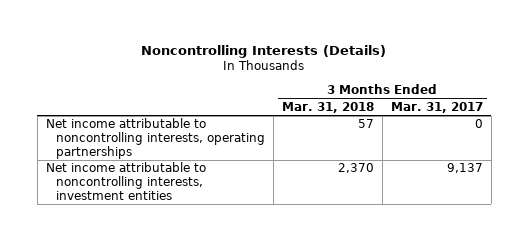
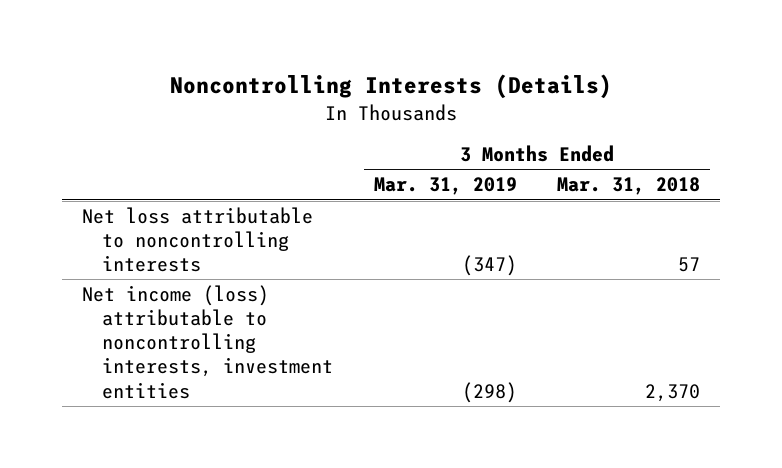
- | 3 Months Ended Mar. 31, 2018 | 3 Months Ended Mar. 31, 2017
+ | 3 Months Ended Mar. 31, 2019 | 3 Months Ended Mar. 31, 2018
- Net income attributable to noncontrolling interests, operating partnerships | 57 | 0
- Net income attributable to noncontrolling interests, investment entities | 2,370 | 9,137
+ Net loss attributable to noncontrolling interests | (347) | 57
+ Net income (loss) attributable to noncontrolling interests, investment entities | (298) | 2,370

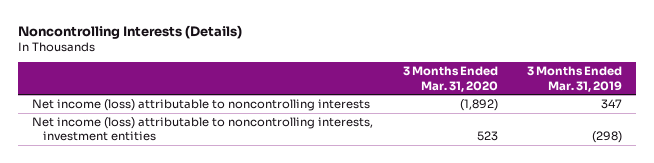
- | 3 Months Ended Mar. 31, 2019 | 3 Months Ended Mar. 31, 2018
+ | 3 Months Ended Mar. 31, 2020 | 3 Months Ended Mar. 31, 2019
- Net loss attributable to noncontrolling interests | (347) | 57
+ Net income (loss) attributable to noncontrolling interests | (1,892) | 347

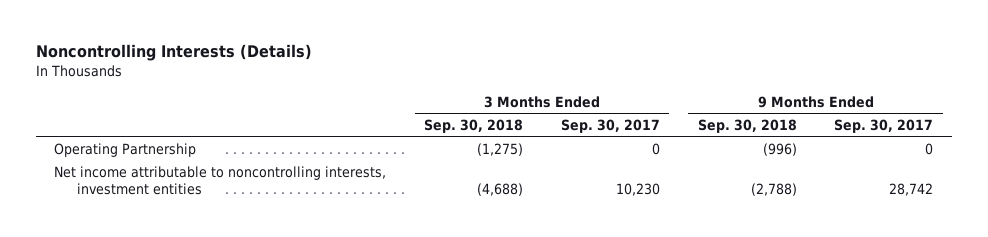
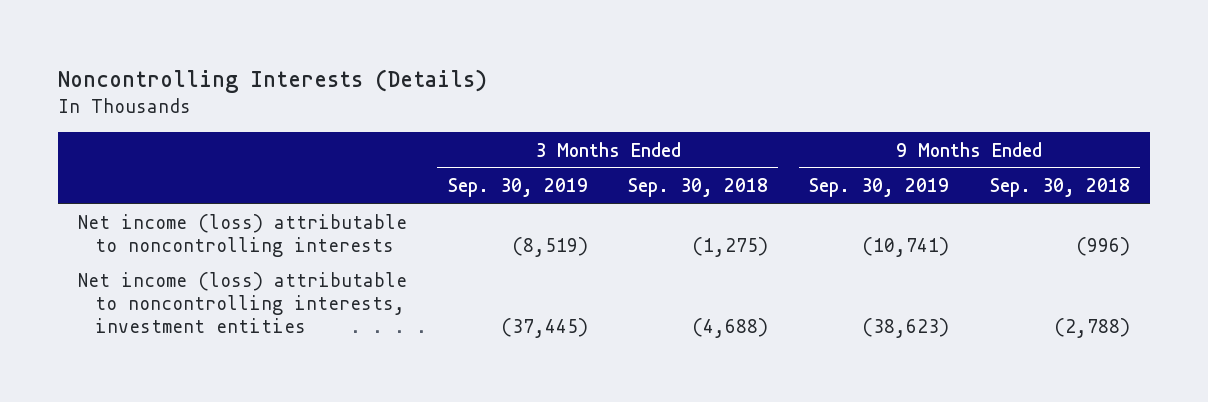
- | 3 Months Ended Sep. 30, 2018 | 3 Months Ended Sep. 30, 2017 | 9 Months Ended Sep. 30, 2018 | 9 Months Ended Sep. 30, 2017
+ | 3 Months Ended Sep. 30, 2019 | 3 Months Ended Sep. 30, 2018 | 9 Months Ended Sep. 30, 2019 | 9 Months Ended Sep. 30, 2018
- Operating Partnership | (1,275) | 0 | (996) | 0
- Net income attributable to noncontrolling interests, investment entities | (4,688) | 10,230 | (2,788) | 28,742
+ Net income (loss) attributable to noncontrolling interests | (8,519) | (1,275) | (10,741) | (996)
+ Net income (loss) attributable to noncontrolling interests, investment entities | (37,445) | (4,688) | (38,623) | (2,788)

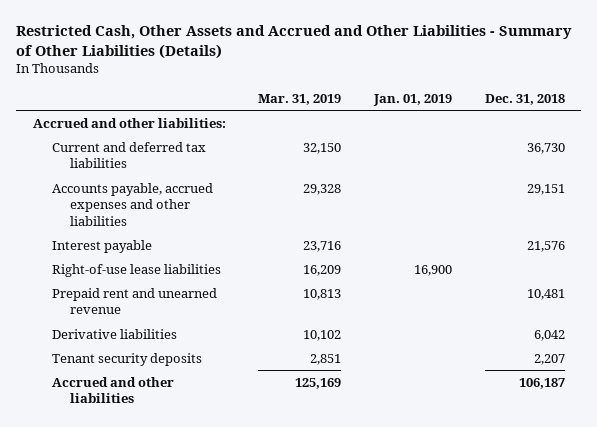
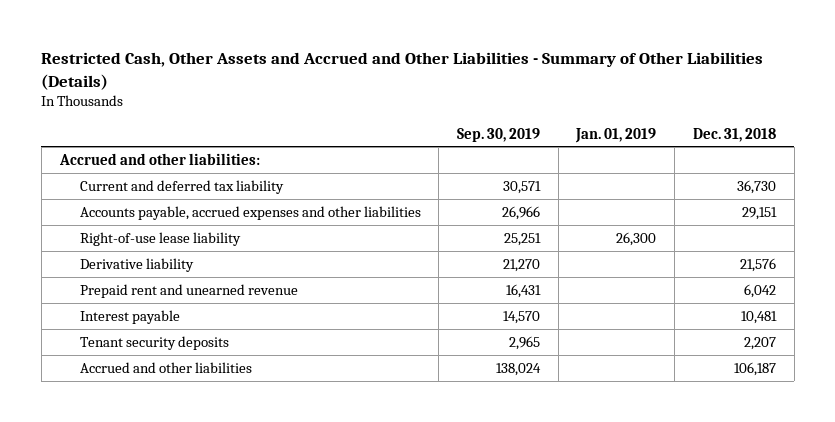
- | Mar. 31, 2019 | Jan. 01, 2019 | Dec. 31, 2018
+ | Sep. 30, 2019 | Jan. 01, 2019 | Dec. 31, 2018
- Current and deferred tax liabilities | 32,150 | | 36,730
+ Current and deferred tax liability | 30,571 | | 36,730
- Interest payable | 23,716 | | 21,576
- Right-of-use lease liabilities | 16,209 | 16,900 |
- Prepaid rent and unearned revenue | 10,813 | | 10,481
- Derivative liabilities | 10,102 | | 6,042
+ Right-of-use lease liability | 25,251 | 26,300 |
+ Derivative liability | 21,270 | | 21,576
+ Prepaid rent and unearned revenue | 16,431 | | 6,042
+ Interest payable | 14,570 | | 10,481

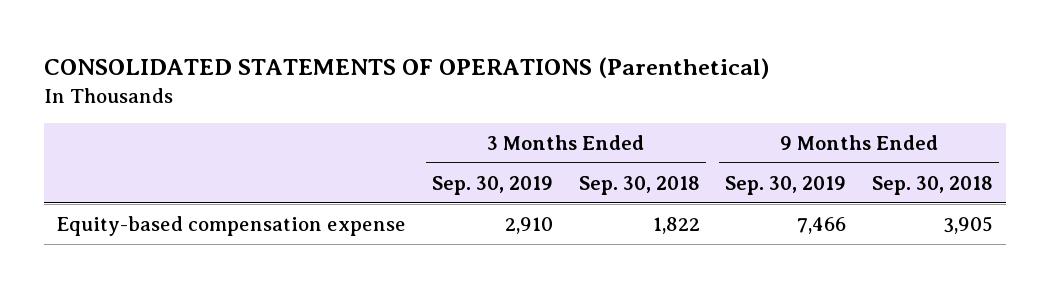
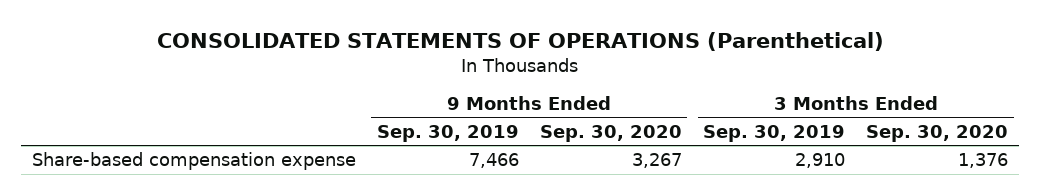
- | 3 Months Ended Sep. 30, 2019 | 3 Months Ended Sep. 30, 2018 | 9 Months Ended Sep. 30, 2019 | 9 Months Ended Sep. 30, 2018
+ | 9 Months Ended Sep. 30, 2019 | 9 Months Ended Sep. 30, 2020 | 3 Months Ended Sep. 30, 2019 | 3 Months Ended Sep. 30, 2020
- Equity-based compensation expense | 2,910 | 1,822 | 7,466 | 3,905
+ Share-based compensation expense | 7,466 | 3,267 | 2,910 | 1,376

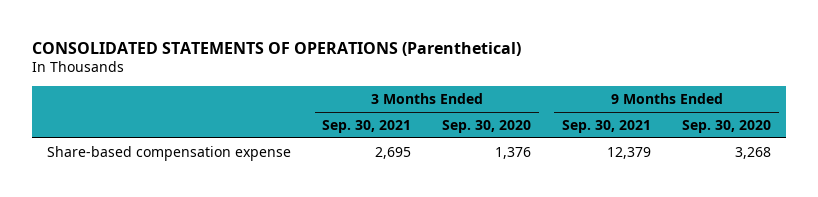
- | 9 Months Ended Sep. 30, 2019 | 9 Months Ended Sep. 30, 2020 | 3 Months Ended Sep. 30, 2019 | 3 Months Ended Sep. 30, 2020
+ | 3 Months Ended Sep. 30, 2021 | 3 Months Ended Sep. 30, 2020 | 9 Months Ended Sep. 30, 2021 | 9 Months Ended Sep. 30, 2020
- Share-based compensation expense | 7,466 | 3,267 | 2,910 | 1,376
+ Share-based compensation expense | 2,695 | 1,376 | 12,379 | 3,268

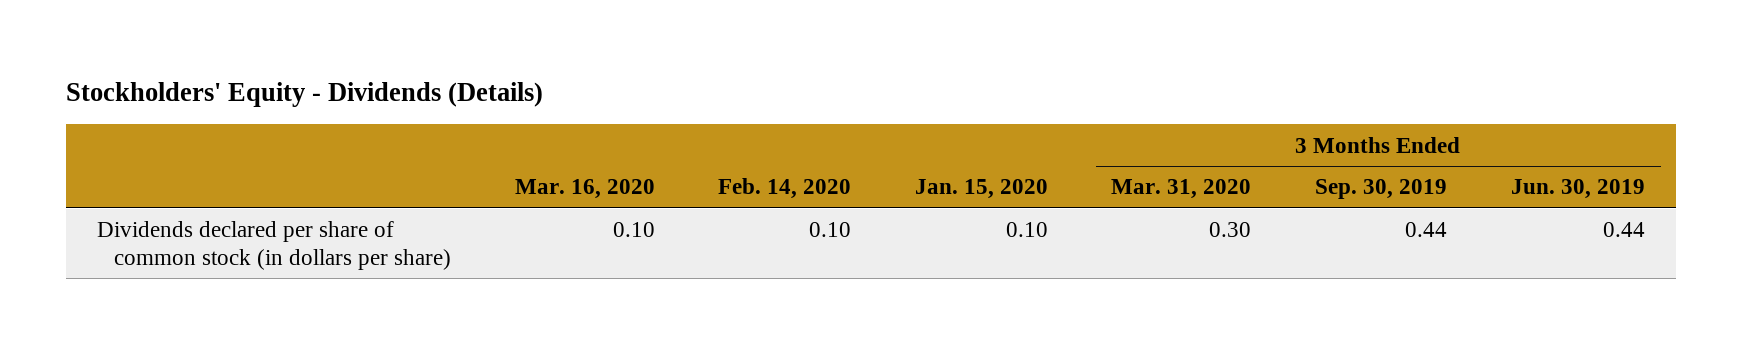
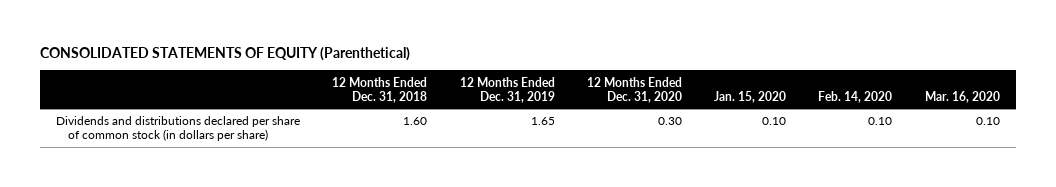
- Stockholders' Equity - Dividends (Details)
+ CONSOLIDATED STATEMENTS OF EQUITY (Parenthetical)
- | Mar. 16, 2020 | Feb. 14, 2020 | Jan. 15, 2020 | 3 Months Ended Mar. 31, 2020 | 3 Months Ended Sep. 30, 2019 | 3 Months Ended Jun. 30, 2019
+ | 12 Months Ended Dec. 31, 2018 | 12 Months Ended Dec. 31, 2019 | 12 Months Ended Dec. 31, 2020 | Jan. 15, 2020 | Feb. 14, 2020 | Mar. 16, 2020
- Dividends declared per share of common stock (in dollars per share) | 0.10 | 0.10 | 0.10 | 0.30 | 0.44 | 0.44
+ Dividends and distributions declared per share of common stock (in dollars per share) | 1.60 | 1.65 | 0.30 | 0.10 | 0.10 | 0.10

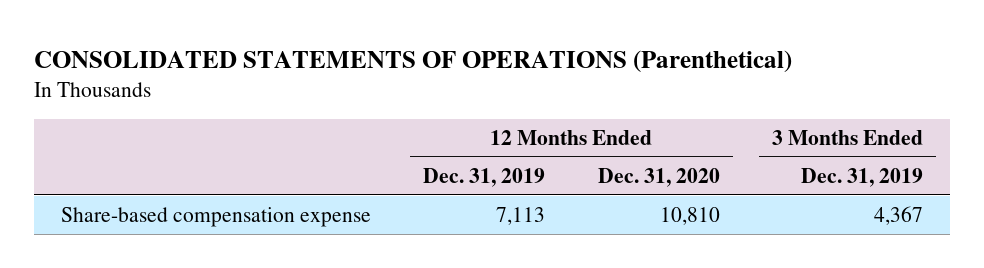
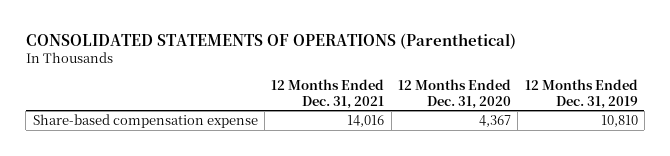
- | 12 Months Ended Dec. 31, 2019 | 12 Months Ended Dec. 31, 2020 | 3 Months Ended Dec. 31, 2019
+ | 12 Months Ended Dec. 31, 2021 | 12 Months Ended Dec. 31, 2020 | 12 Months Ended Dec. 31, 2019
- Share-based compensation expense | 7,113 | 10,810 | 4,367
+ Share-based compensation expense | 14,016 | 4,367 | 10,810

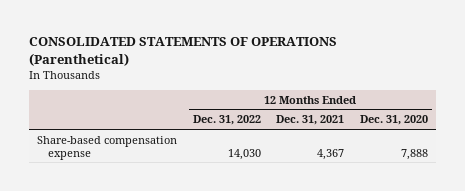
- | 12 Months Ended Dec. 31, 2021 | 12 Months Ended Dec. 31, 2020 | 12 Months Ended Dec. 31, 2019
+ | 12 Months Ended Dec. 31, 2022 | 12 Months Ended Dec. 31, 2021 | 12 Months Ended Dec. 31, 2020
- Share-based compensation expense | 14,016 | 4,367 | 10,810
+ Share-based compensation expense | 14,030 | 4,367 | 7,888

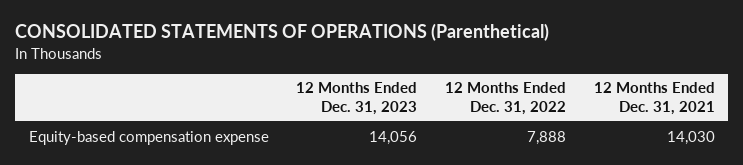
- | 12 Months Ended Dec. 31, 2022 | 12 Months Ended Dec. 31, 2021 | 12 Months Ended Dec. 31, 2020
+ | 12 Months Ended Dec. 31, 2023 | 12 Months Ended Dec. 31, 2022 | 12 Months Ended Dec. 31, 2021
- Share-based compensation expense | 14,030 | 4,367 | 7,888
+ Equity-based compensation expense | 14,056 | 7,888 | 14,030

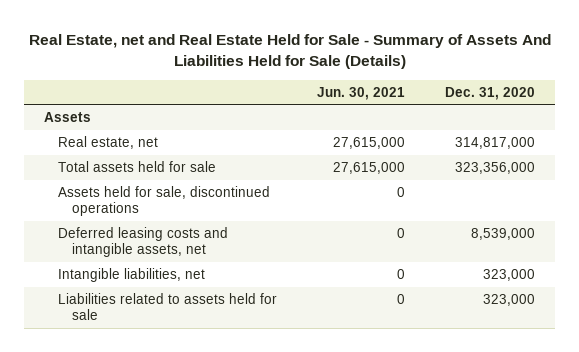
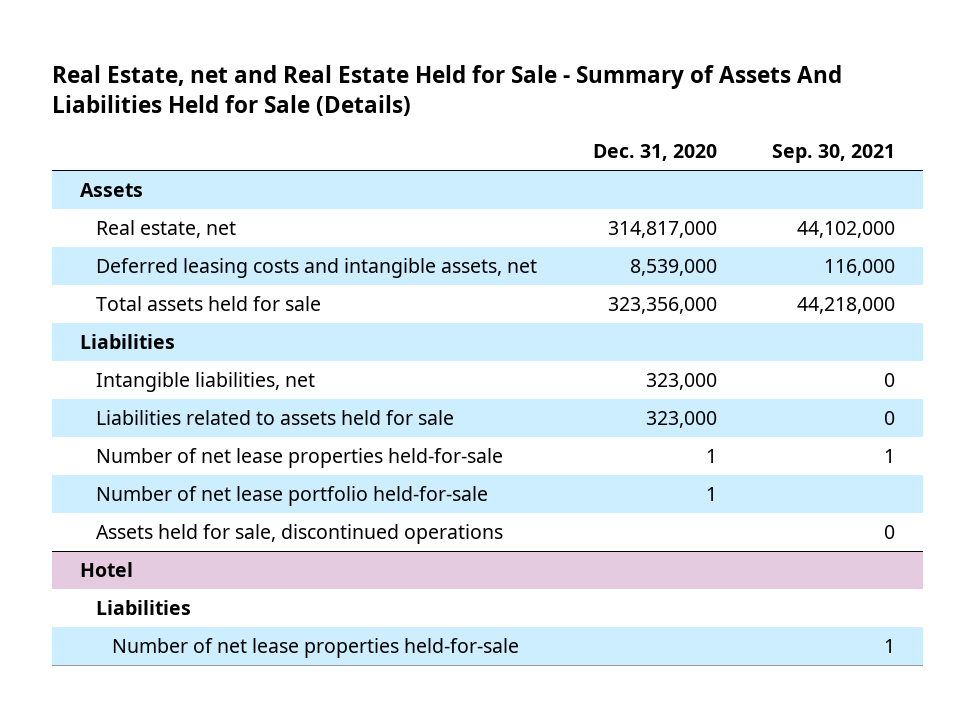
- | Jun. 30, 2021 | Dec. 31, 2020
+ | Dec. 31, 2020 | Sep. 30, 2021
moved down: Total assets held for sale | 323,356,000 | 44,218,000
+ Liabilities
+ Number of net lease properties held-for-sale | 1 | 1
+ Number of net lease portfolio held-for-sale | 1 |
moved down: Assets held for sale, discontinued operations | | 0
+ Hotel
+ Liabilities
+ Number of net lease properties held-for-sale | | 1

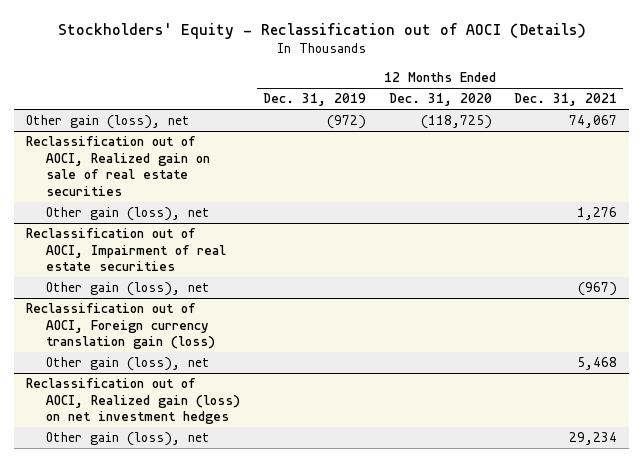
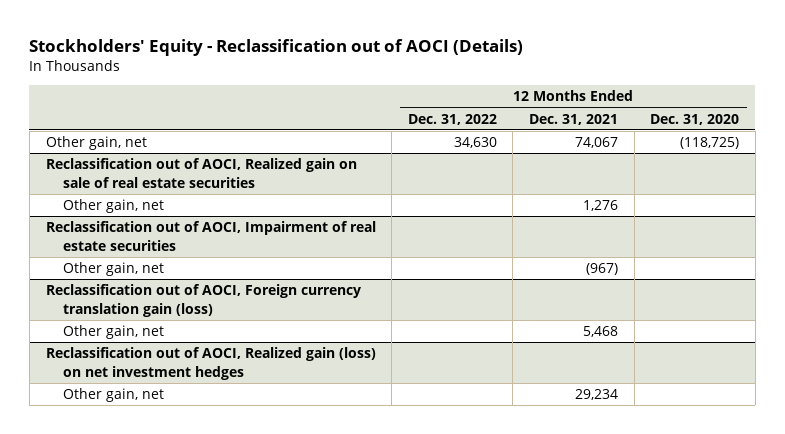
- | 12 Months Ended Dec. 31, 2019 | 12 Months Ended Dec. 31, 2020 | 12 Months Ended Dec. 31, 2021
+ | 12 Months Ended Dec. 31, 2022 | 12 Months Ended Dec. 31, 2021 | 12 Months Ended Dec. 31, 2020
- Other gain (loss), net | (972) | (118,725) | 74,067
+ Other gain, net | 34,630 | 74,067 | (118,725)
@ Reclassification out of AOCI, Realized gain on sale of real estate securities
- Other gain (loss), net | | | 1,276
+ Other gain, net | | 1,276 |
@ Reclassification out of AOCI, Impairment of real estate securities
- Other gain (loss), net | | | (967)
+ Other gain, net | | (967) |
@ Reclassification out of AOCI, Foreign currency translation gain (loss)
- Other gain (loss), net | | | 5,468
+ Other gain, net | | 5,468 |
@ Reclassification out of AOCI, Realized gain (loss) on net investment hedges
- Other gain (loss), net | | | 29,234
+ Other gain, net | | 29,234 |

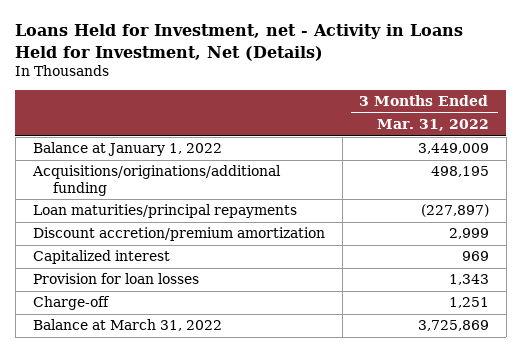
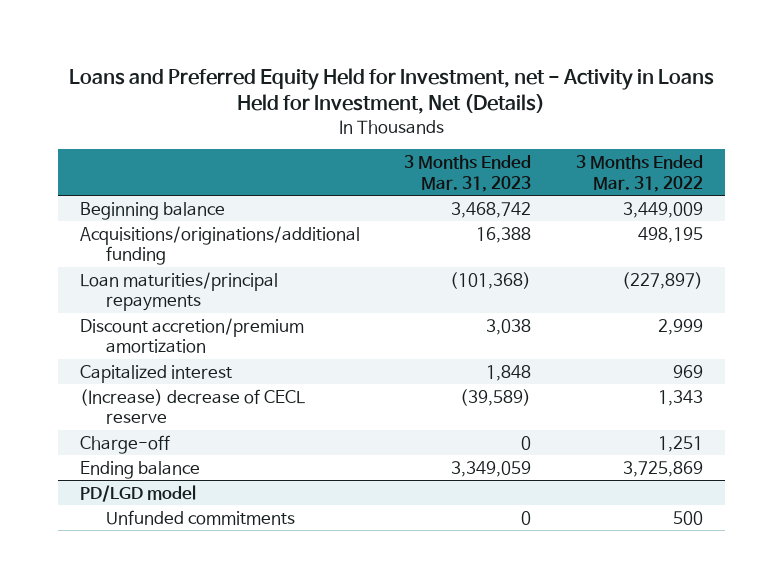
- Loans Held for Investment, net - Activity in Loans Held for Investment, Net (Details)
+ Loans and Preferred Equity Held for Investment, net - Activity in Loans Held for Investment, Net (Details)
- | 3 Months Ended Mar. 31, 2022
+ | 3 Months Ended Mar. 31, 2023 | 3 Months Ended Mar. 31, 2022
- Balance at January 1, 2022 | 3,449,009
+ Beginning balance | 3,468,742 | 3,449,009
- Provision for loan losses | 1,343
+ (Increase) decrease of CECL reserve | (39,589) | 1,343
- Balance at March 31, 2022 | 3,725,869
+ Ending balance | 3,349,059 | 3,725,869
+ PD/LGD model
+ Unfunded commitments | 0 | 500

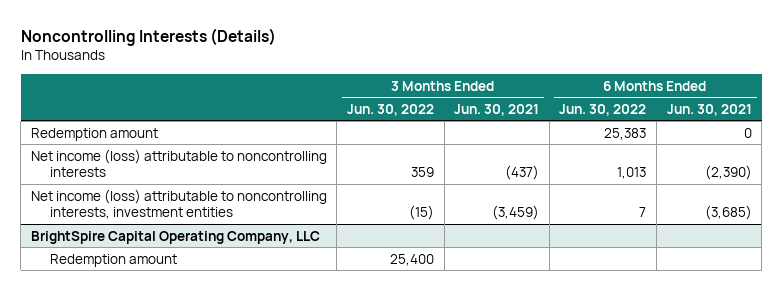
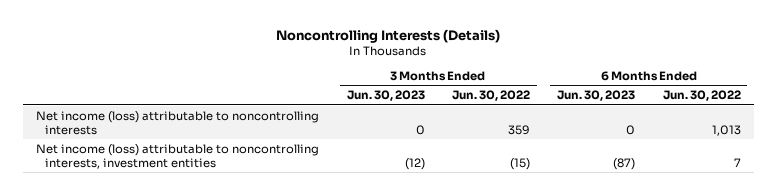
- | 3 Months Ended Jun. 30, 2022 | 3 Months Ended Jun. 30, 2021 | 6 Months Ended Jun. 30, 2022 | 6 Months Ended Jun. 30, 2021
+ | 3 Months Ended Jun. 30, 2023 | 3 Months Ended Jun. 30, 2022 | 6 Months Ended Jun. 30, 2023 | 6 Months Ended Jun. 30, 2022
- Redemption amount | | | 25,383 | 0
- BrightSpire Capital Operating Company, LLC
- Redemption amount | 25,400 | | |

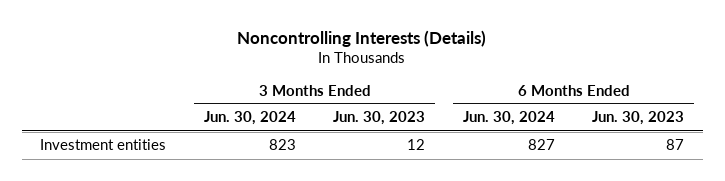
- | 3 Months Ended Jun. 30, 2023 | 3 Months Ended Jun. 30, 2022 | 6 Months Ended Jun. 30, 2023 | 6 Months Ended Jun. 30, 2022
+ | 3 Months Ended Jun. 30, 2024 | 3 Months Ended Jun. 30, 2023 | 6 Months Ended Jun. 30, 2024 | 6 Months Ended Jun. 30, 2023
- Net income (loss) attributable to noncontrolling interests | 0 | 359 | 0 | 1,013
- Net income (loss) attributable to noncontrolling interests, investment entities | (12) | (15) | (87) | 7
+ Investment entities | 823 | 12 | 827 | 87

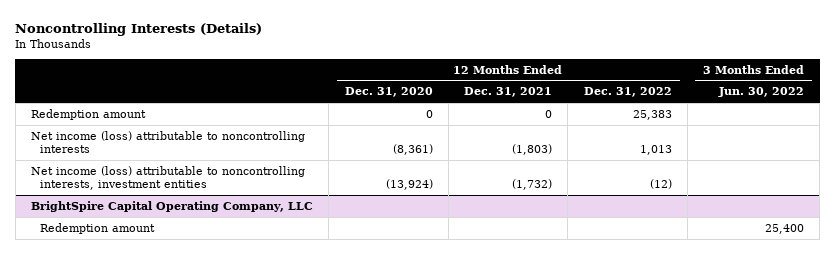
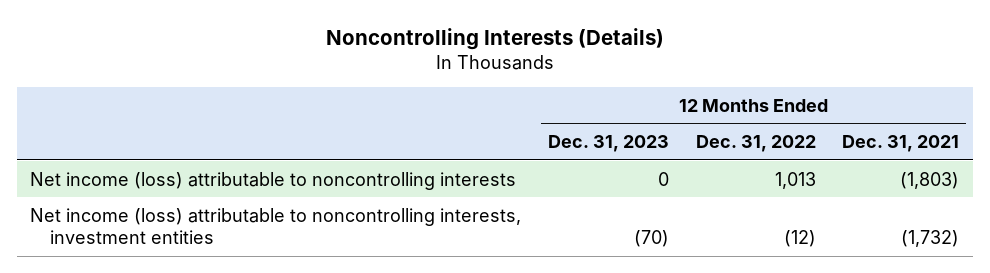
- | 12 Months Ended Dec. 31, 2020 | 12 Months Ended Dec. 31, 2021 | 12 Months Ended Dec. 31, 2022 | 3 Months Ended Jun. 30, 2022
+ | 12 Months Ended Dec. 31, 2023 | 12 Months Ended Dec. 31, 2022 | 12 Months Ended Dec. 31, 2021
- Redemption amount | 0 | 0 | 25,383 |
- BrightSpire Capital Operating Company, LLC
- Redemption amount | | | | 25,400

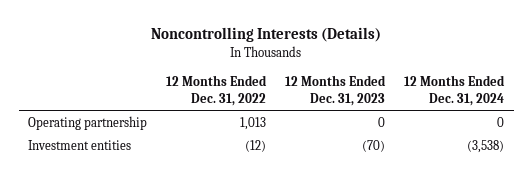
- | 12 Months Ended Dec. 31, 2023 | 12 Months Ended Dec. 31, 2022 | 12 Months Ended Dec. 31, 2021
+ | 12 Months Ended Dec. 31, 2022 | 12 Months Ended Dec. 31, 2023 | 12 Months Ended Dec. 31, 2024
- Net income (loss) attributable to noncontrolling interests | 0 | 1,013 | (1,803)
- Net income (loss) attributable to noncontrolling interests, investment entities | (70) | (12) | (1,732)
+ Operating partnership | 1,013 | 0 | 0
+ Investment entities | (12) | (70) | (3,538)

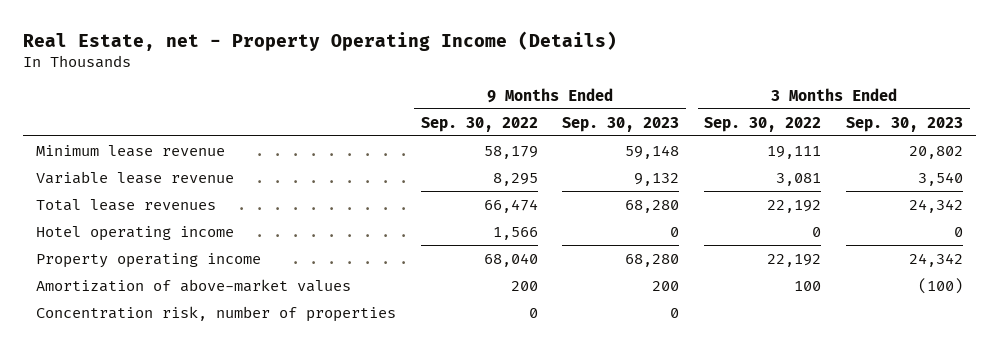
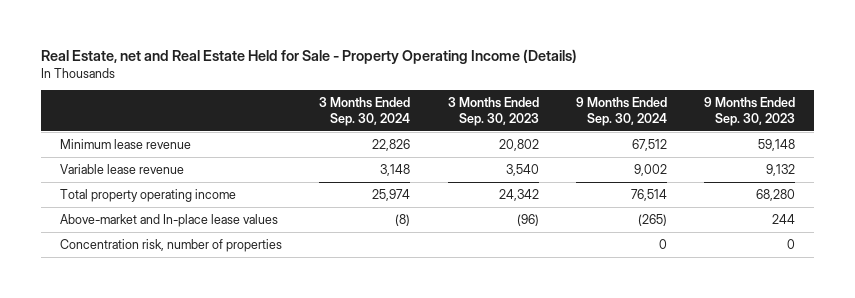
- Real Estate, net - Property Operating Income (Details)
+ Real Estate, net and Real Estate Held for Sale - Property Operating Income (Details)
- | 9 Months Ended Sep. 30, 2022 | 9 Months Ended Sep. 30, 2023 | 3 Months Ended Sep. 30, 2022 | 3 Months Ended Sep. 30, 2023
+ | 3 Months Ended Sep. 30, 2024 | 3 Months Ended Sep. 30, 2023 | 9 Months Ended Sep. 30, 2024 | 9 Months Ended Sep. 30, 2023
- Total lease revenues | 66,474 | 68,280 | 22,192 | 24,342
- Hotel operating income | 1,566 | 0 | 0 | 0
- Property operating income | 68,040 | 68,280 | 22,192 | 24,342
- Amortization of above-market values | 200 | 200 | 100 | (100)
+ Total property operating income | 25,974 | 24,342 | 76,514 | 68,280
+ Above-market and In-place lease values | (8) | (96) | (265) | 244

